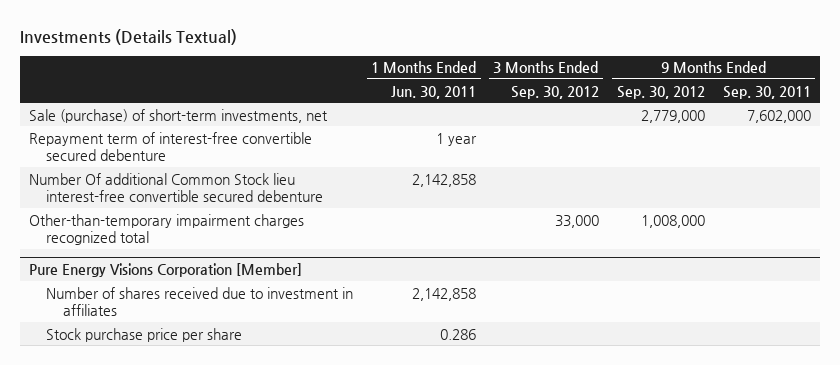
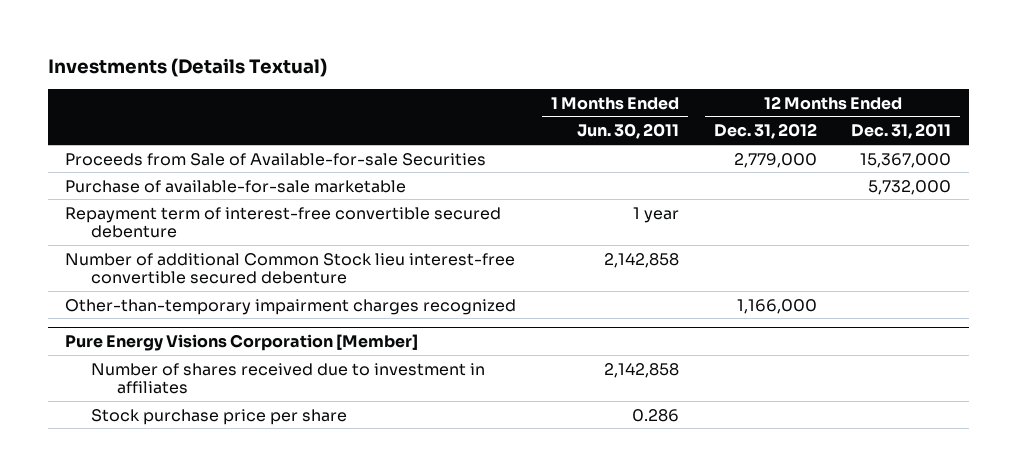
- | 1 Months Ended Jun. 30, 2011 | 3 Months Ended Sep. 30, 2012 | 9 Months Ended Sep. 30, 2012 | 9 Months Ended Sep. 30, 2011
+ | 1 Months Ended Jun. 30, 2011 | 12 Months Ended Dec. 31, 2012 | 12 Months Ended Dec. 31, 2011
- Sale (purchase) of short-term investments, net | | | 2,779,000 | 7,602,000
+ Proceeds from Sale of Available-for-sale Securities | | 2,779,000 | 15,367,000
+ Purchase of available-for-sale marketable | | | 5,732,000
- Number Of additional Common Stock lieu interest-free convertible secured debenture | 2,142,858 | | |
- Other-than-temporary impairment charges recognized total | | 33,000 | 1,008,000 |
+ Number of additional Common Stock lieu interest-free convertible secured debenture | 2,142,858 | |
+ Other-than-temporary impairment charges recognized | | 1,166,000 |

